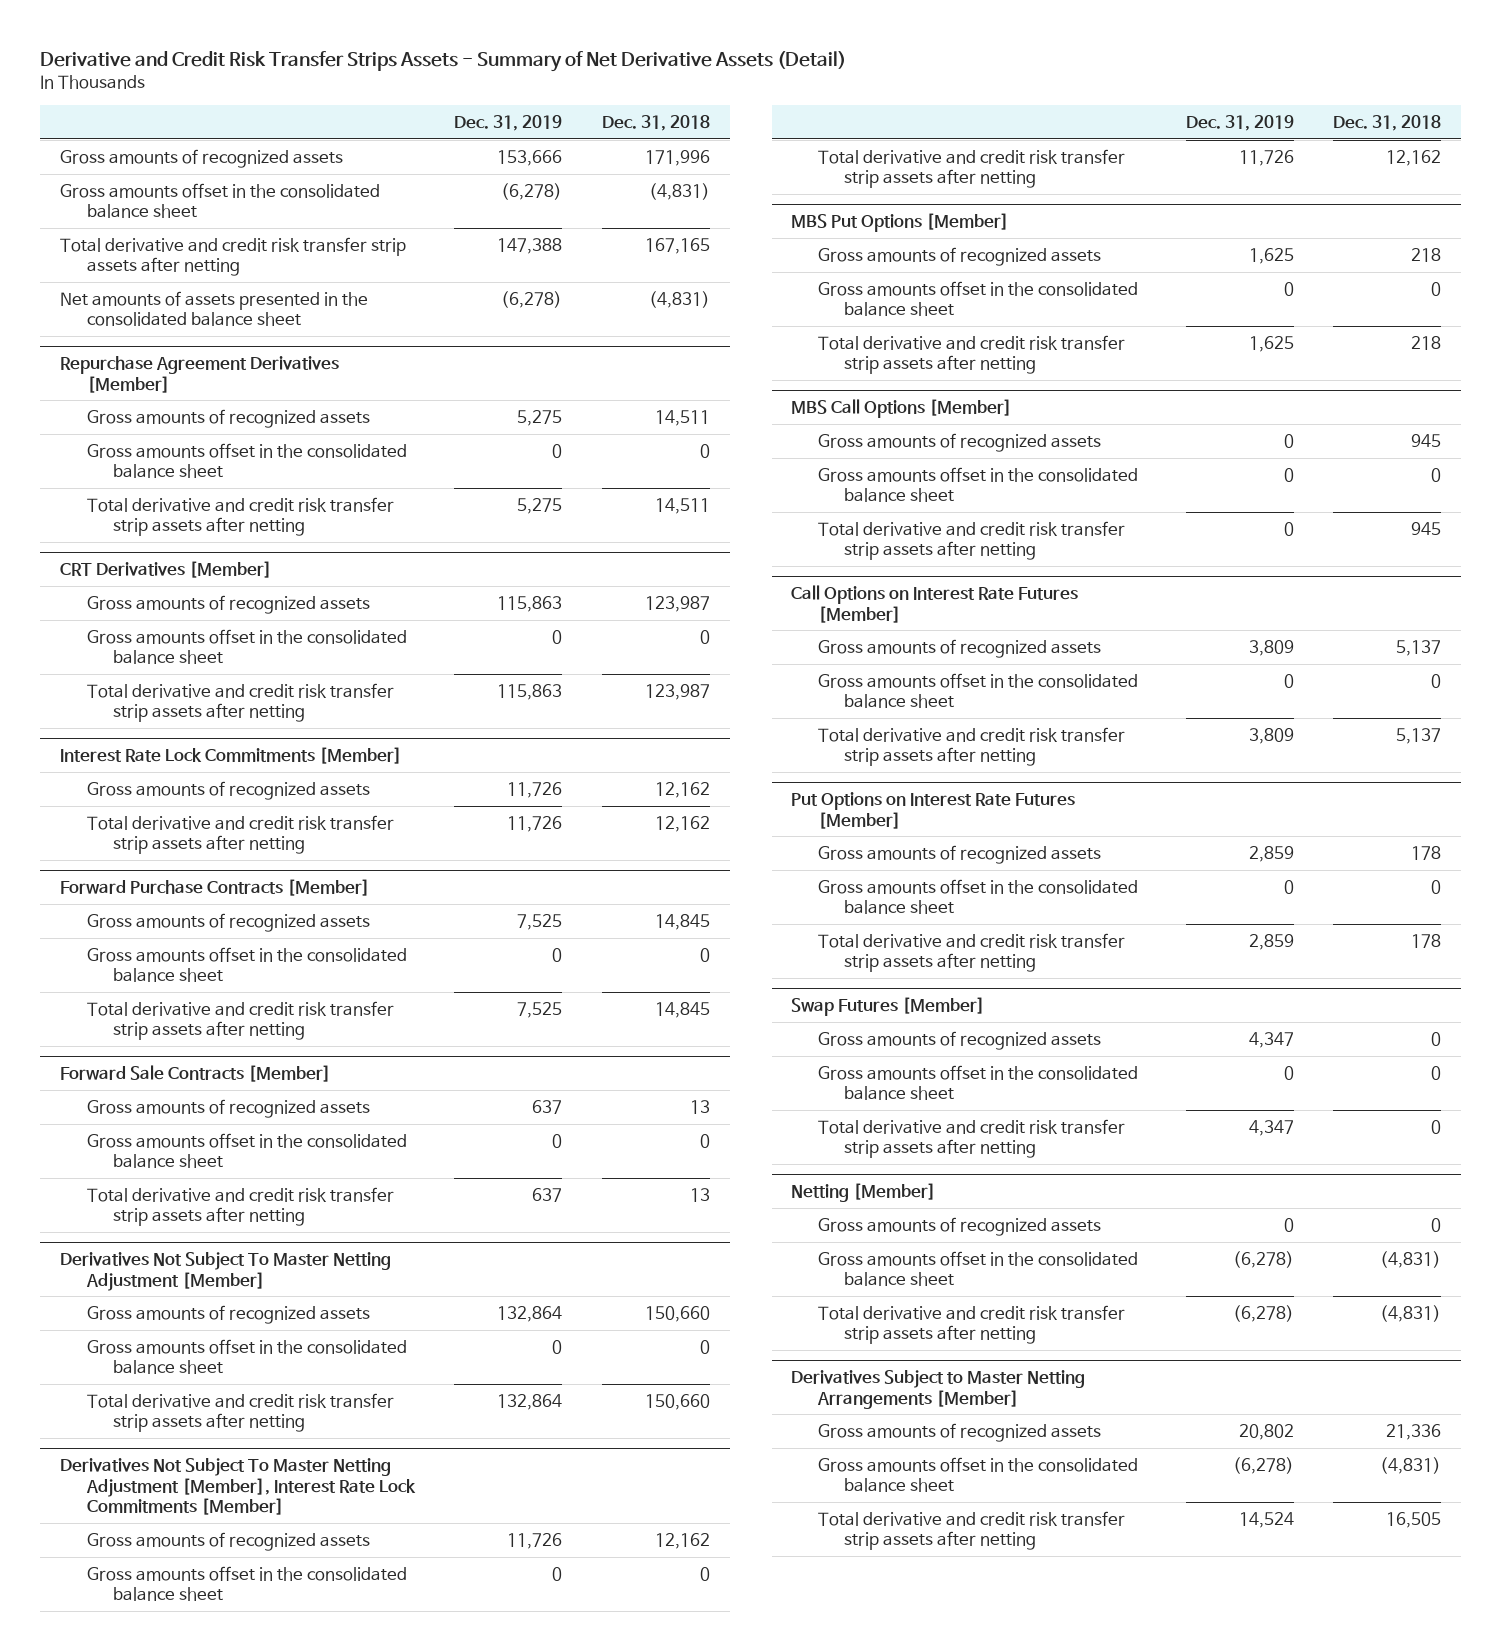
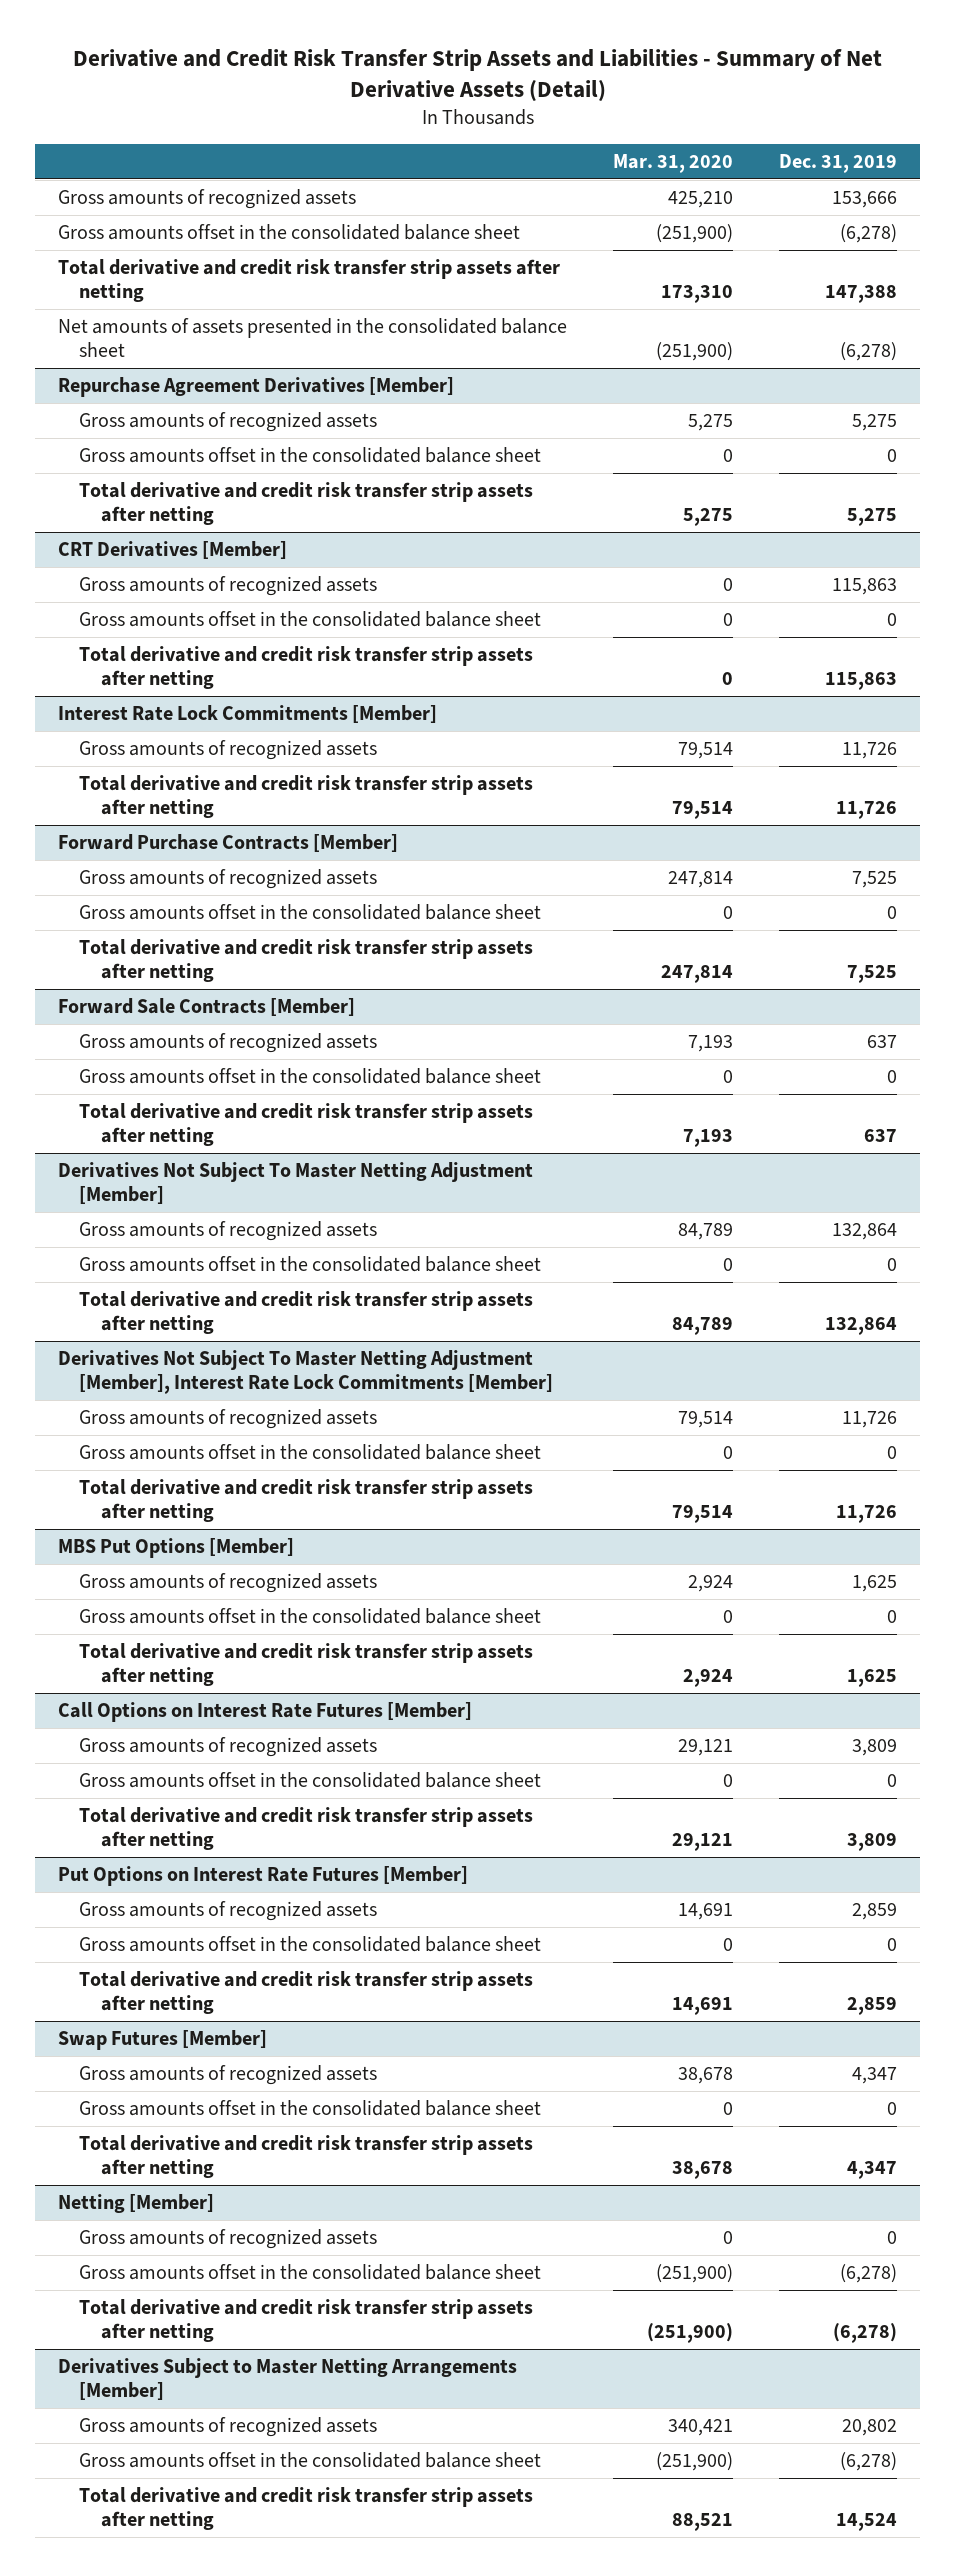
- Derivative and Credit Risk Transfer Strips Assets - Summary of Net Derivative Assets (Detail)
+ Derivative and Credit Risk Transfer Strip Assets and Liabilities - Summary of Net Derivative Assets (Detail)
- | Dec. 31, 2019 | Dec. 31, 2018
+ | Mar. 31, 2020 | Dec. 31, 2019
- MBS Call Options [Member]
- Gross amounts of recognized assets | 0 | 945
- Gross amounts offset in the consolidated balance sheet | 0 | 0
- Total derivative and credit risk transfer strip assets after netting | 0 | 945

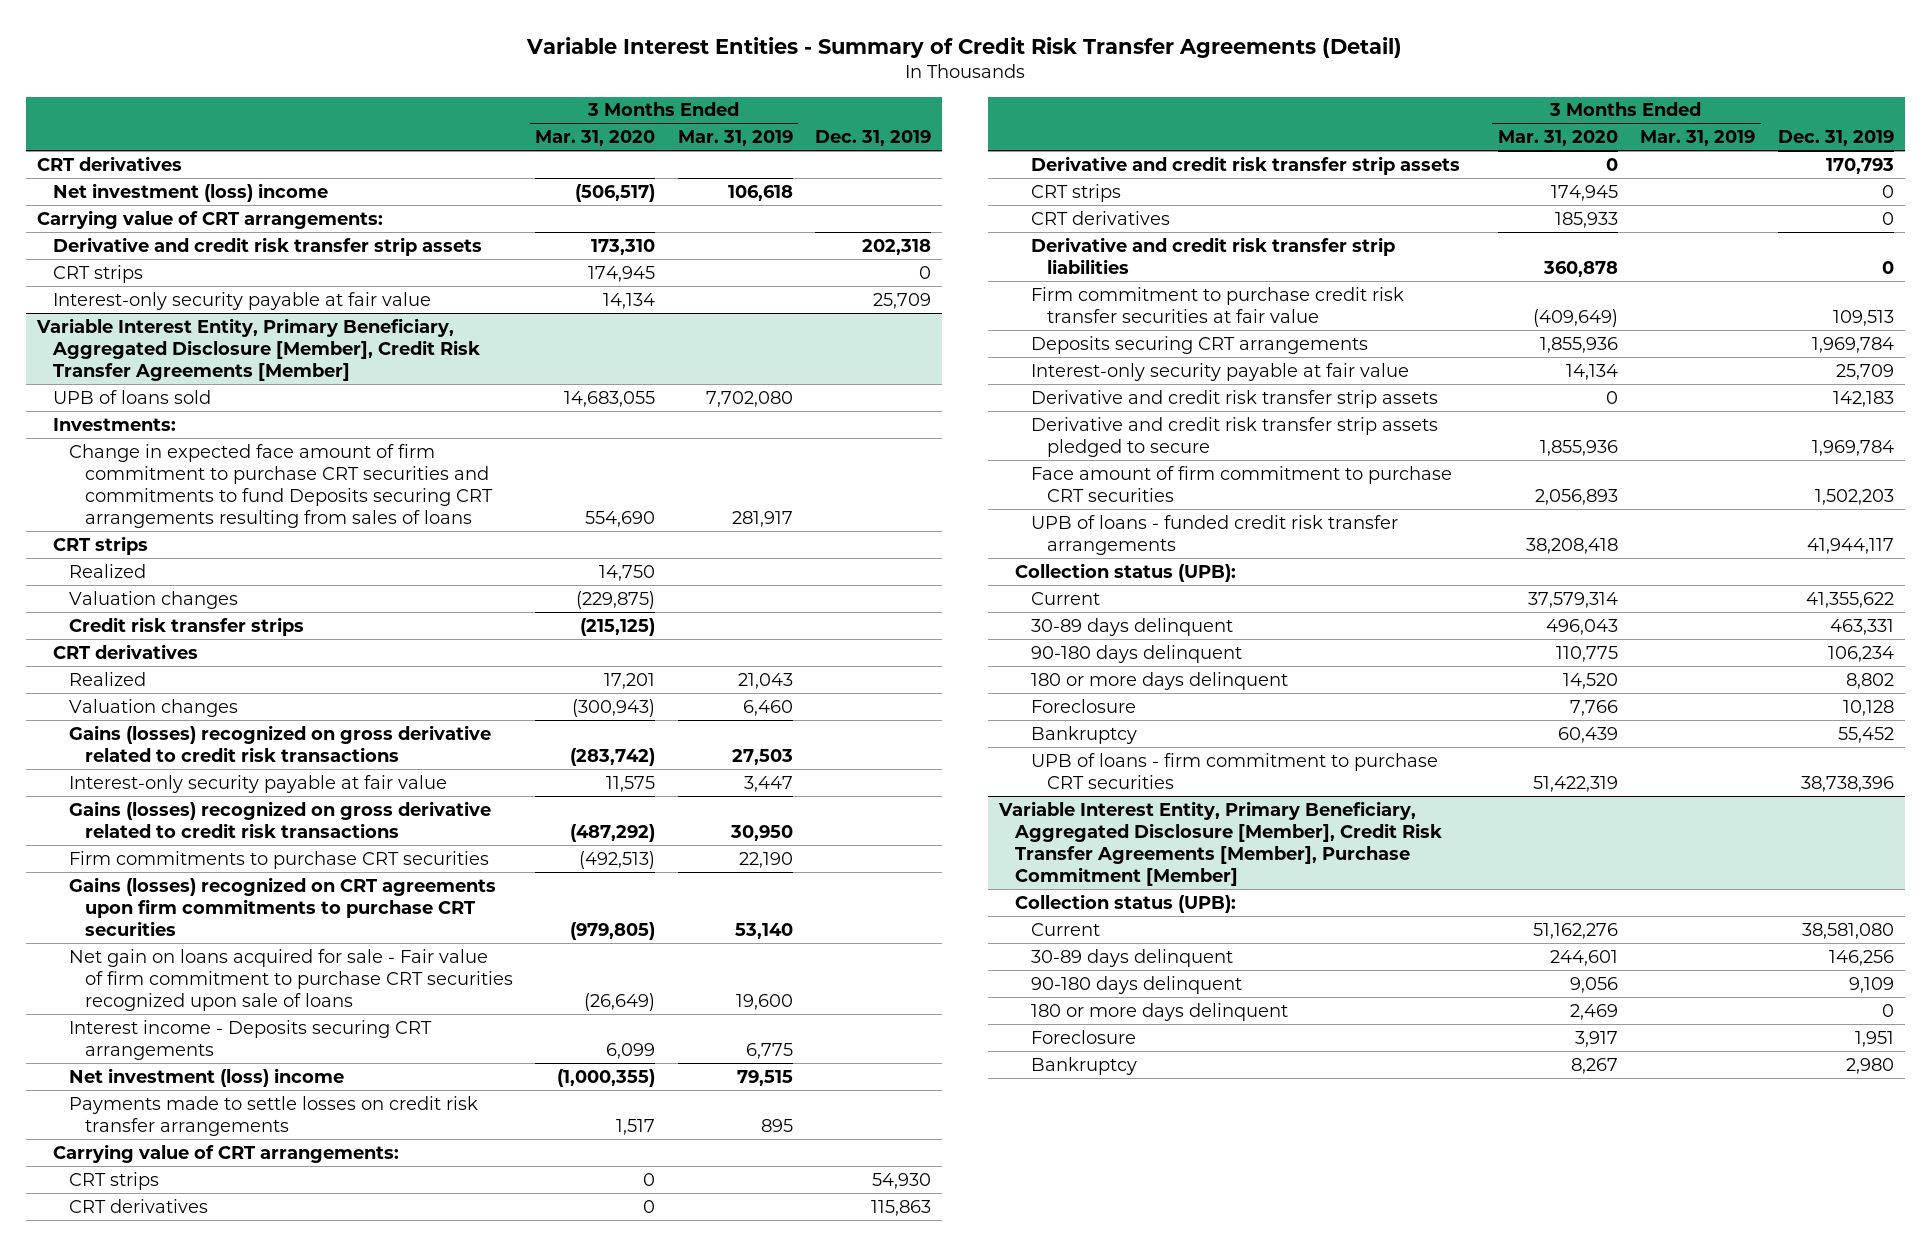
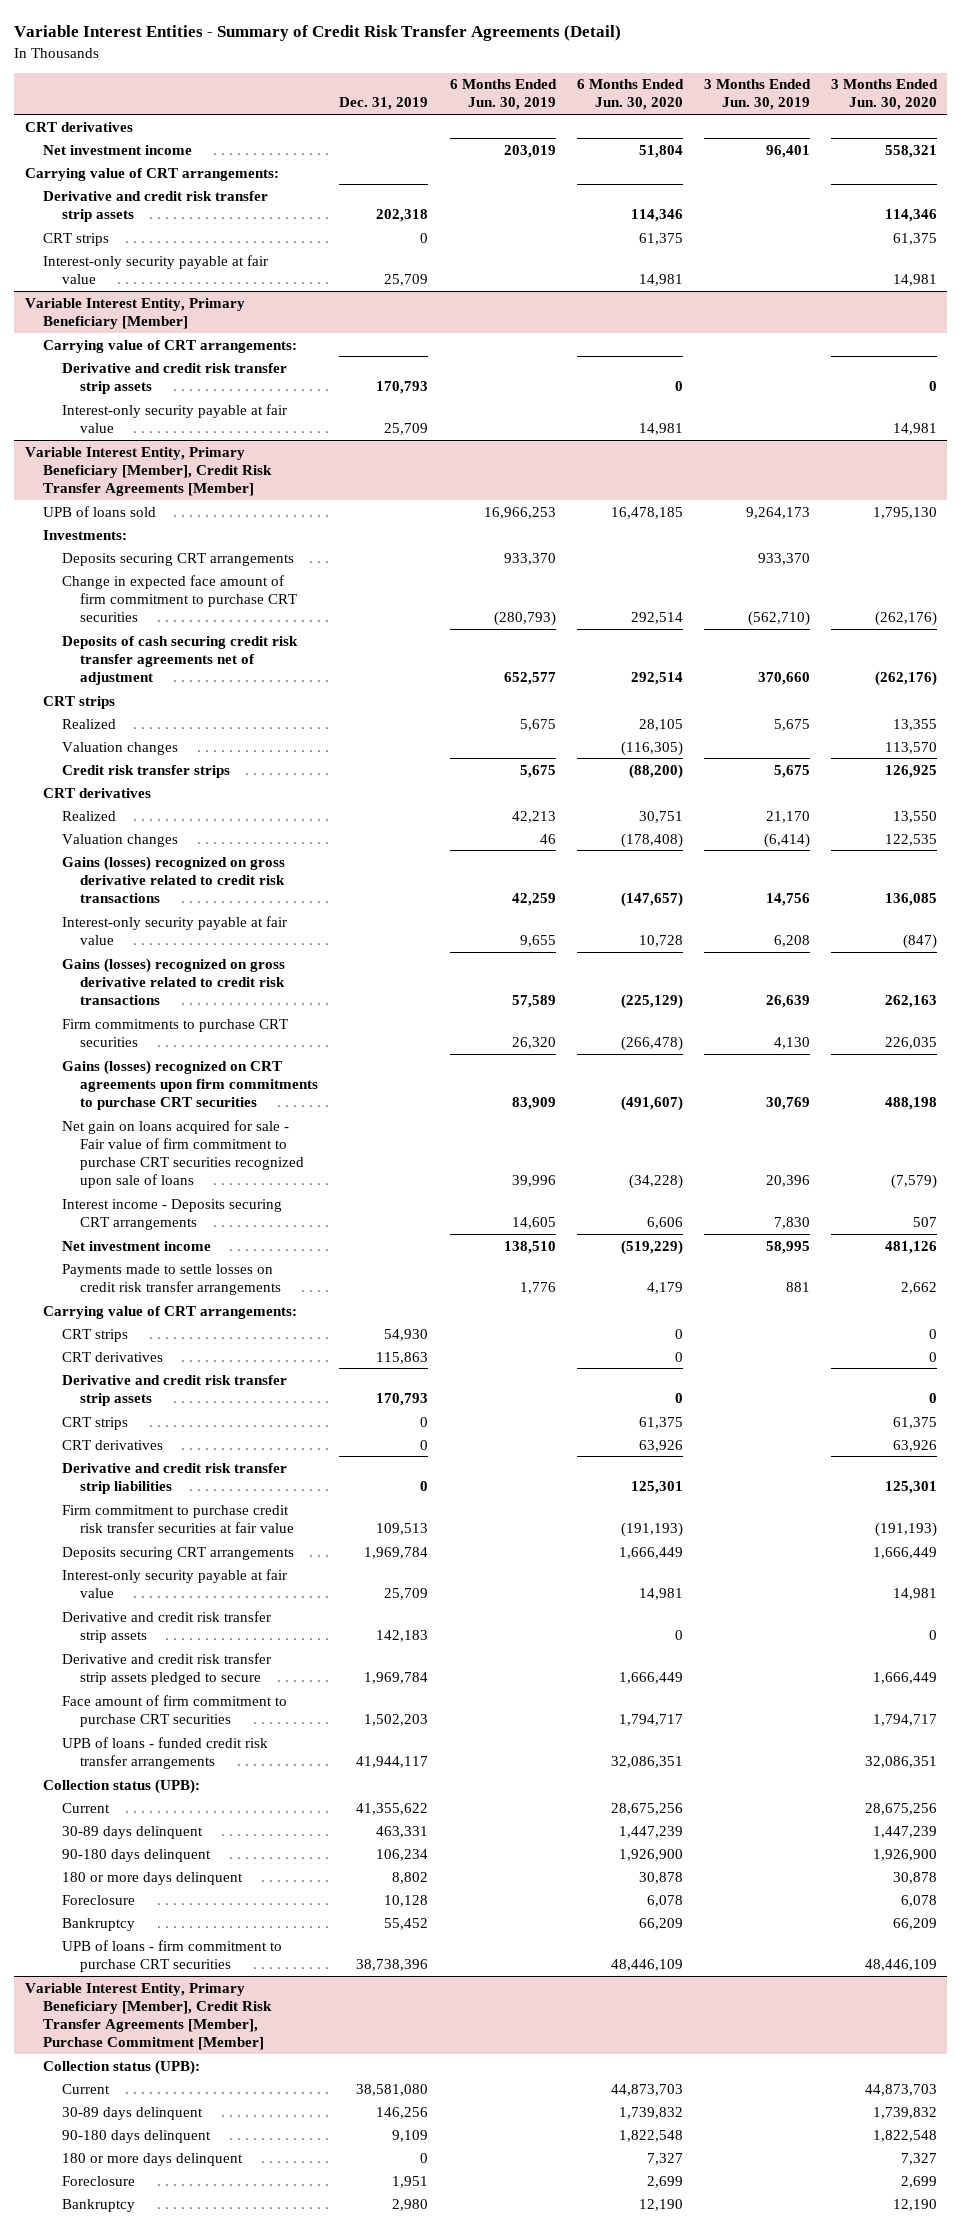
- | 3 Months Ended Mar. 31, 2020 | 3 Months Ended Mar. 31, 2019 | Dec. 31, 2019
+ | Dec. 31, 2019 | 6 Months Ended Jun. 30, 2019 | 6 Months Ended Jun. 30, 2020 | 3 Months Ended Jun. 30, 2019 | 3 Months Ended Jun. 30, 2020
- Net investment (loss) income | (506,517) | 106,618 |
+ Net investment income | | 203,019 | 51,804 | 96,401 | 558,321
- Variable Interest Entity, Primary Beneficiary, Aggregated Disclosure [Member], Credit Risk Transfer Agreements [Member]
+ Variable Interest Entity, Primary Beneficiary [Member]
+ Carrying value of CRT arrangements:
+ Derivative and credit risk transfer strip assets | 170,793 | | 0 | | 0
+ Interest-only security payable at fair value | 25,709 | | 14,981 | | 14,981
+ Variable Interest Entity, Primary Beneficiary [Member], Credit Risk Transfer Agreements [Member]
- Change in expected face amount of firm commitment to purchase CRT securities and commitments to fund Deposits securing CRT arrangements resulting from sales of loans | 554,690 | 281,917 |
+ Deposits securing CRT arrangements | | 933,370 | | 933,370 |
+ Change in expected face amount of firm commitment to purchase CRT securities | | (280,793) | 292,514 | (562,710) | (262,176)
+ Deposits of cash securing credit risk transfer agreements net of adjustment | | 652,577 | 292,514 | 370,660 | (262,176)
- Net investment (loss) income | (1,000,355) | 79,515 |
+ Net investment income | | 138,510 | (519,229) | 58,995 | 481,126
- Variable Interest Entity, Primary Beneficiary, Aggregated Disclosure [Member], Credit Risk Transfer Agreements [Member], Purchase Commitment [Member]
+ Variable Interest Entity, Primary Beneficiary [Member], Credit Risk Transfer Agreements [Member], Purchase Commitment [Member]

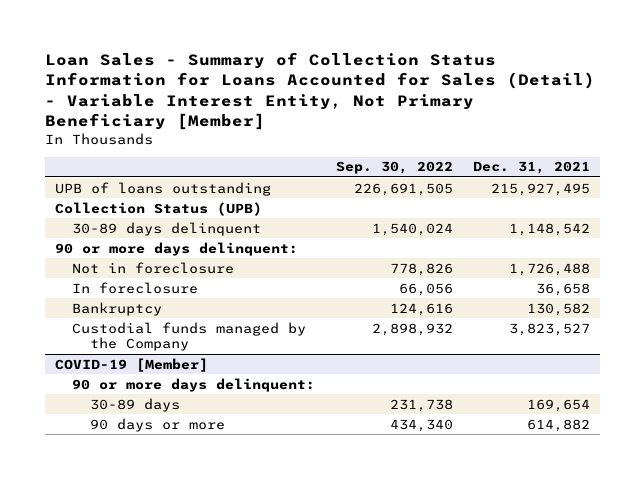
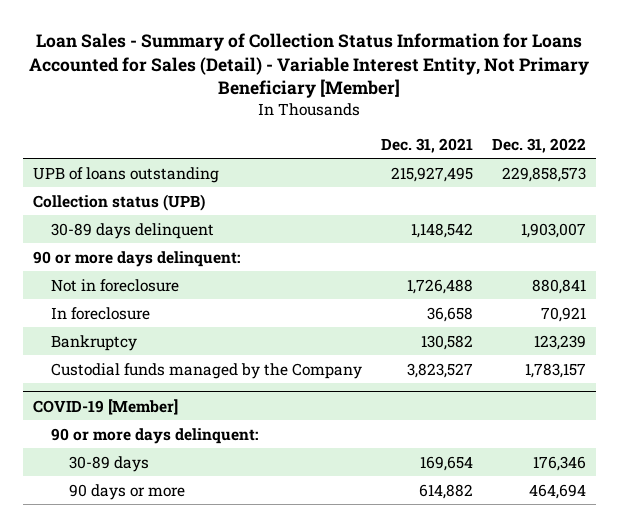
- | Sep. 30, 2022 | Dec. 31, 2021
+ | Dec. 31, 2021 | Dec. 31, 2022
- Collection Status (UPB)
+ Collection status (UPB)

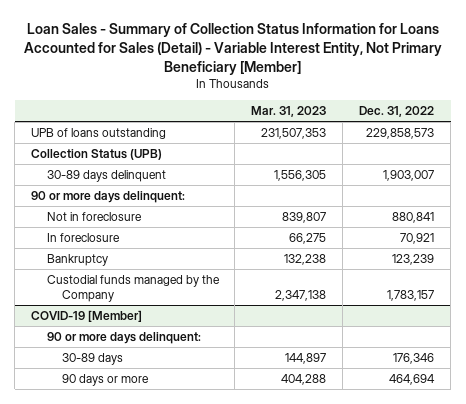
- | Dec. 31, 2021 | Dec. 31, 2022
+ | Mar. 31, 2023 | Dec. 31, 2022
- Collection status (UPB)
+ Collection Status (UPB)

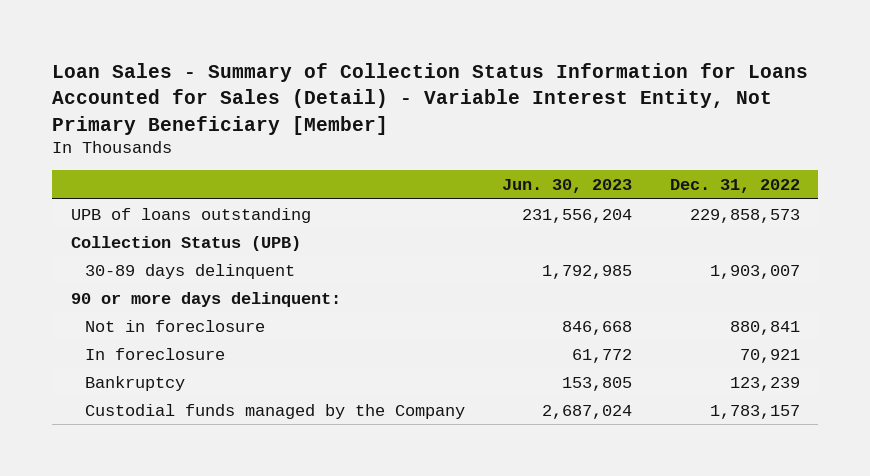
- | Mar. 31, 2023 | Dec. 31, 2022
+ | Jun. 30, 2023 | Dec. 31, 2022
- COVID-19 [Member]
- 90 or more days delinquent:
- 30-89 days | 144,897 | 176,346
- 90 days or more | 404,288 | 464,694

